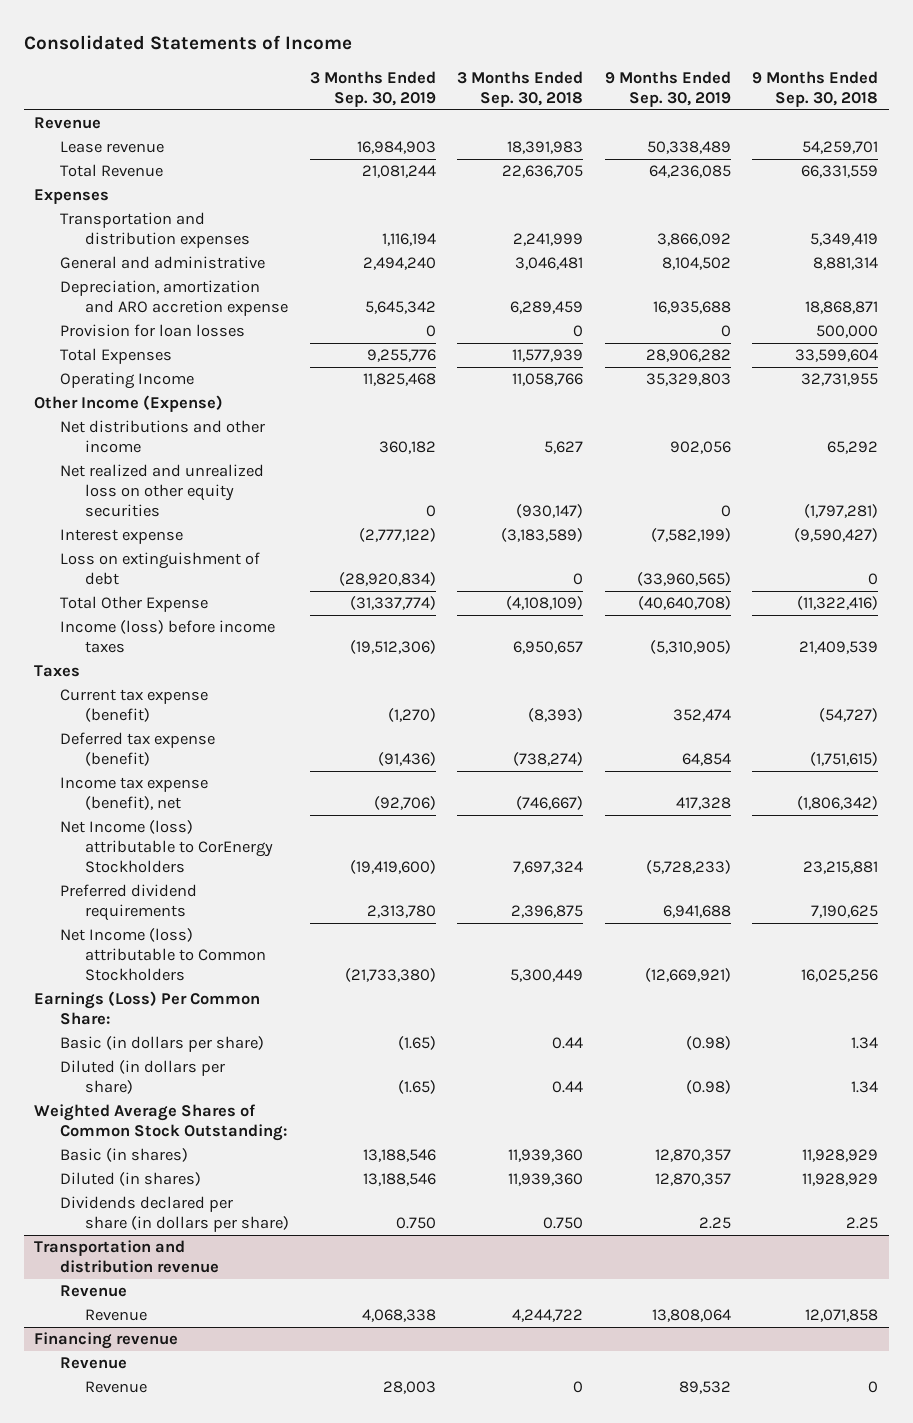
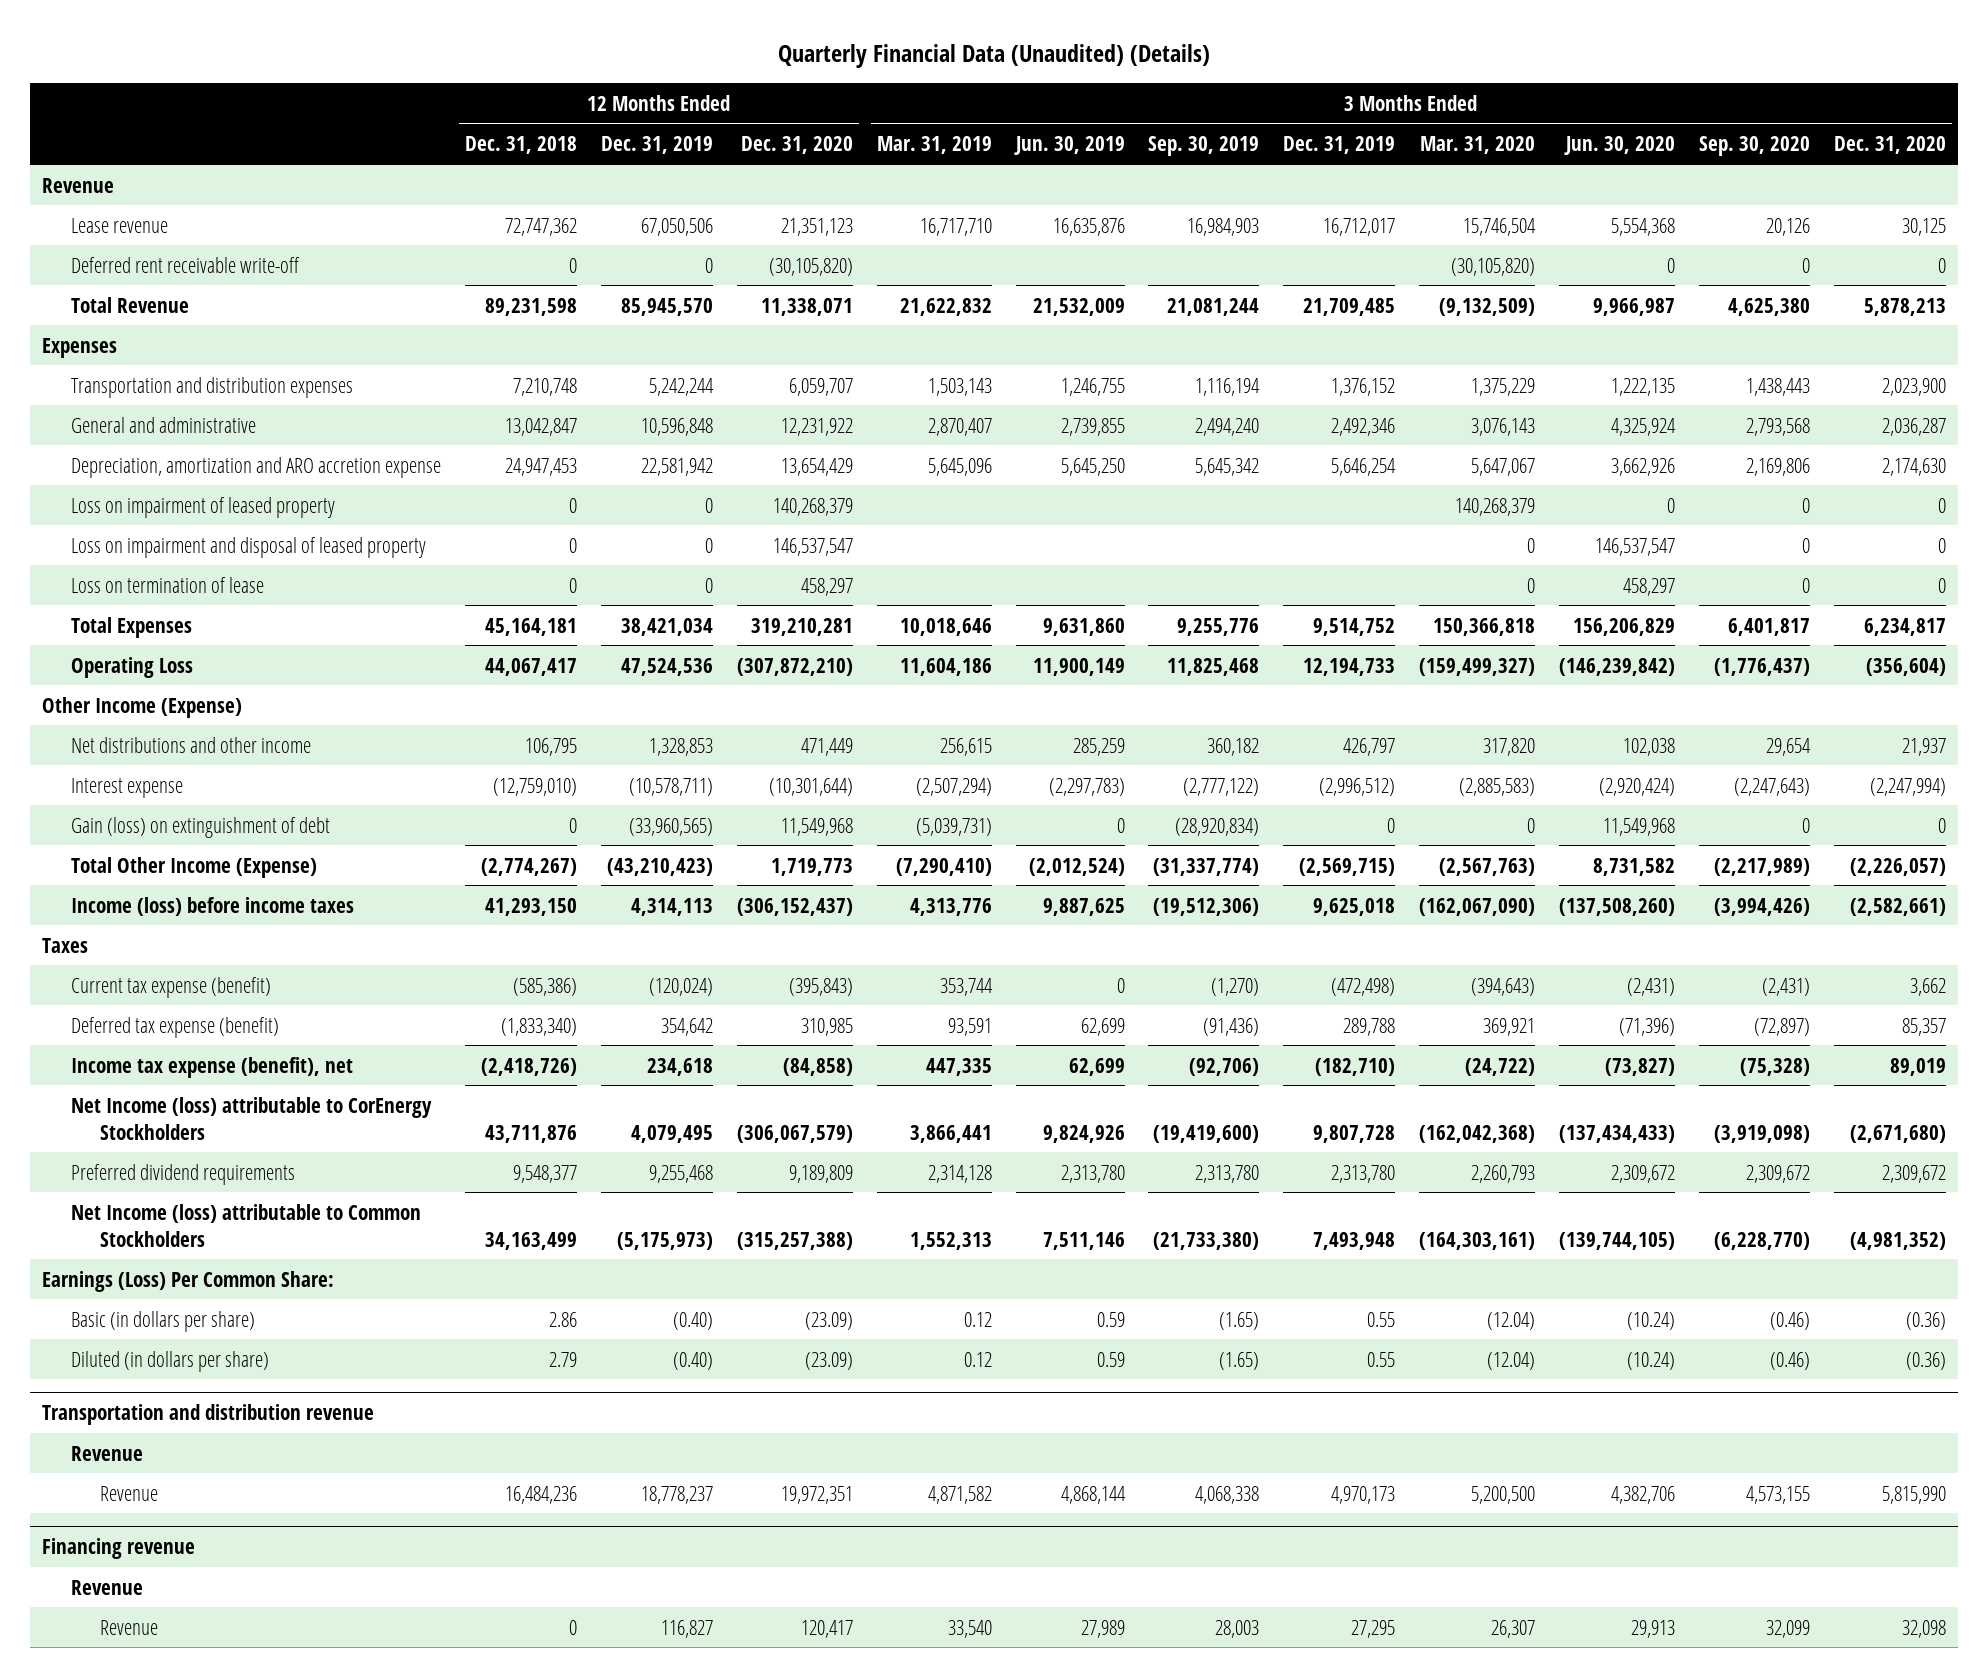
- Consolidated Statements of Income
+ Quarterly Financial Data (Unaudited) (Details)
- | 3 Months Ended Sep. 30, 2019 | 3 Months Ended Sep. 30, 2018 | 9 Months Ended Sep. 30, 2019 | 9 Months Ended Sep. 30, 2018
+ | 12 Months Ended Dec. 31, 2018 | 12 Months Ended Dec. 31, 2019 | 12 Months Ended Dec. 31, 2020 | 3 Months Ended Mar. 31, 2019 | 3 Months Ended Jun. 30, 2019 | 3 Months Ended Sep. 30, 2019 | 3 Months Ended Dec. 31, 2019 | 3 Months Ended Mar. 31, 2020 | 3 Months Ended Jun. 30, 2020 | 3 Months Ended Sep. 30, 2020 | 3 Months Ended Dec. 31, 2020
+ Deferred rent receivable write-off | 0 | 0 | (30,105,820) | | | | | (30,105,820) | 0 | 0 | 0
- Provision for loan losses | 0 | 0 | 0 | 500,000
+ Loss on impairment of leased property | 0 | 0 | 140,268,379 | | | | | 140,268,379 | 0 | 0 | 0
+ Loss on impairment and disposal of leased property | 0 | 0 | 146,537,547 | | | | | 0 | 146,537,547 | 0 | 0
+ Loss on termination of lease | 0 | 0 | 458,297 | | | | | 0 | 458,297 | 0 | 0
- Operating Income | 11,825,468 | 11,058,766 | 35,329,803 | 32,731,955
+ Operating Loss | 44,067,417 | 47,524,536 | (307,872,210) | 11,604,186 | 11,900,149 | 11,825,468 | 12,194,733 | (159,499,327) | (146,239,842) | (1,776,437) | (356,604)
- Net realized and unrealized loss on other equity securities | 0 | (930,147) | 0 | (1,797,281)
- Loss on extinguishment of debt | (28,920,834) | 0 | (33,960,565) | 0
- Total Other Expense | (31,337,774) | (4,108,109) | (40,640,708) | (11,322,416)
+ Gain (loss) on extinguishment of debt | 0 | (33,960,565) | 11,549,968 | (5,039,731) | 0 | (28,920,834) | 0 | 0 | 11,549,968 | 0 | 0
+ Total Other Income (Expense) | (2,774,267) | (43,210,423) | 1,719,773 | (7,290,410) | (2,012,524) | (31,337,774) | (2,569,715) | (2,567,763) | 8,731,582 | (2,217,989) | (2,226,057)
- Weighted Average Shares of Common Stock Outstanding:
- Basic (in shares) | 13,188,546 | 11,939,360 | 12,870,357 | 11,928,929
- Diluted (in shares) | 13,188,546 | 11,939,360 | 12,870,357 | 11,928,929
- Dividends declared per share (in dollars per share) | 0.750 | 0.750 | 2.25 | 2.25

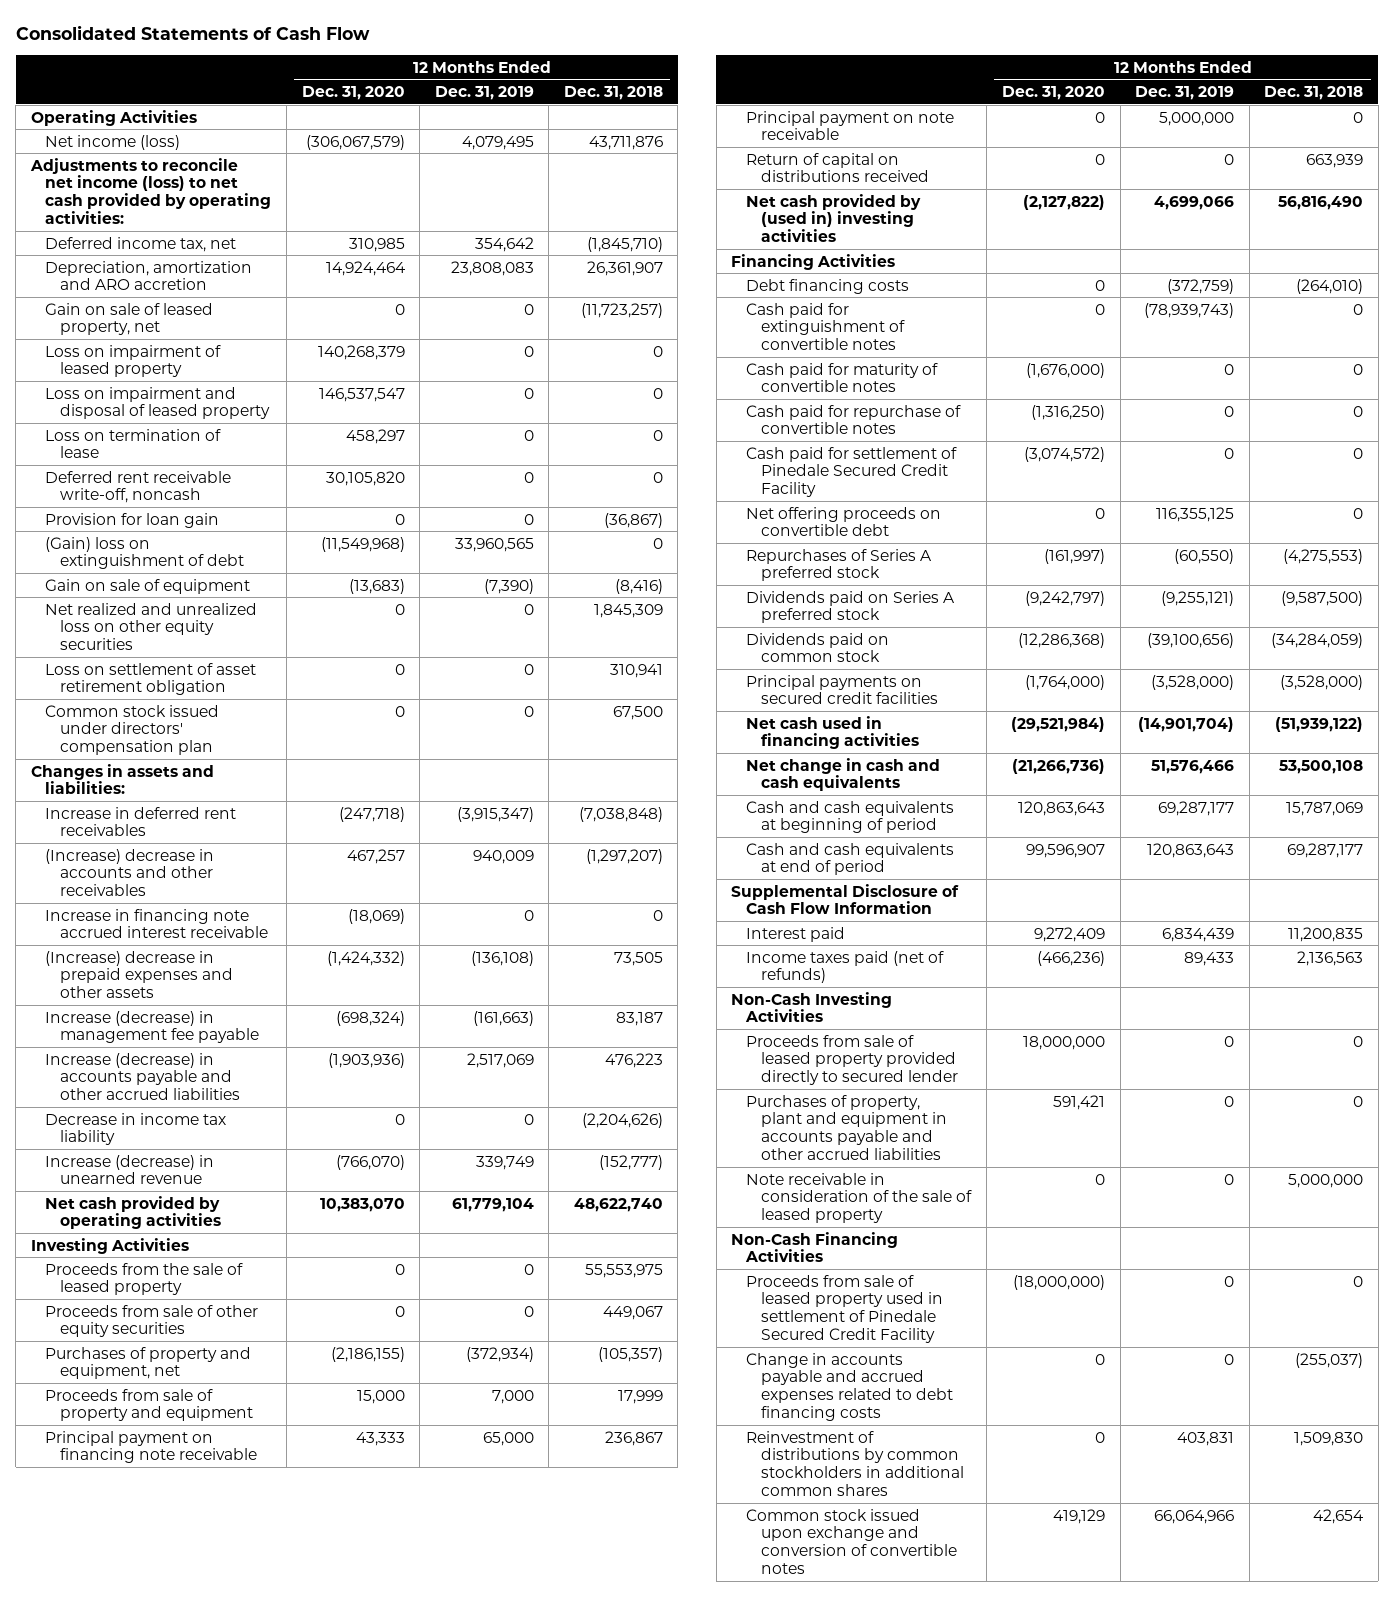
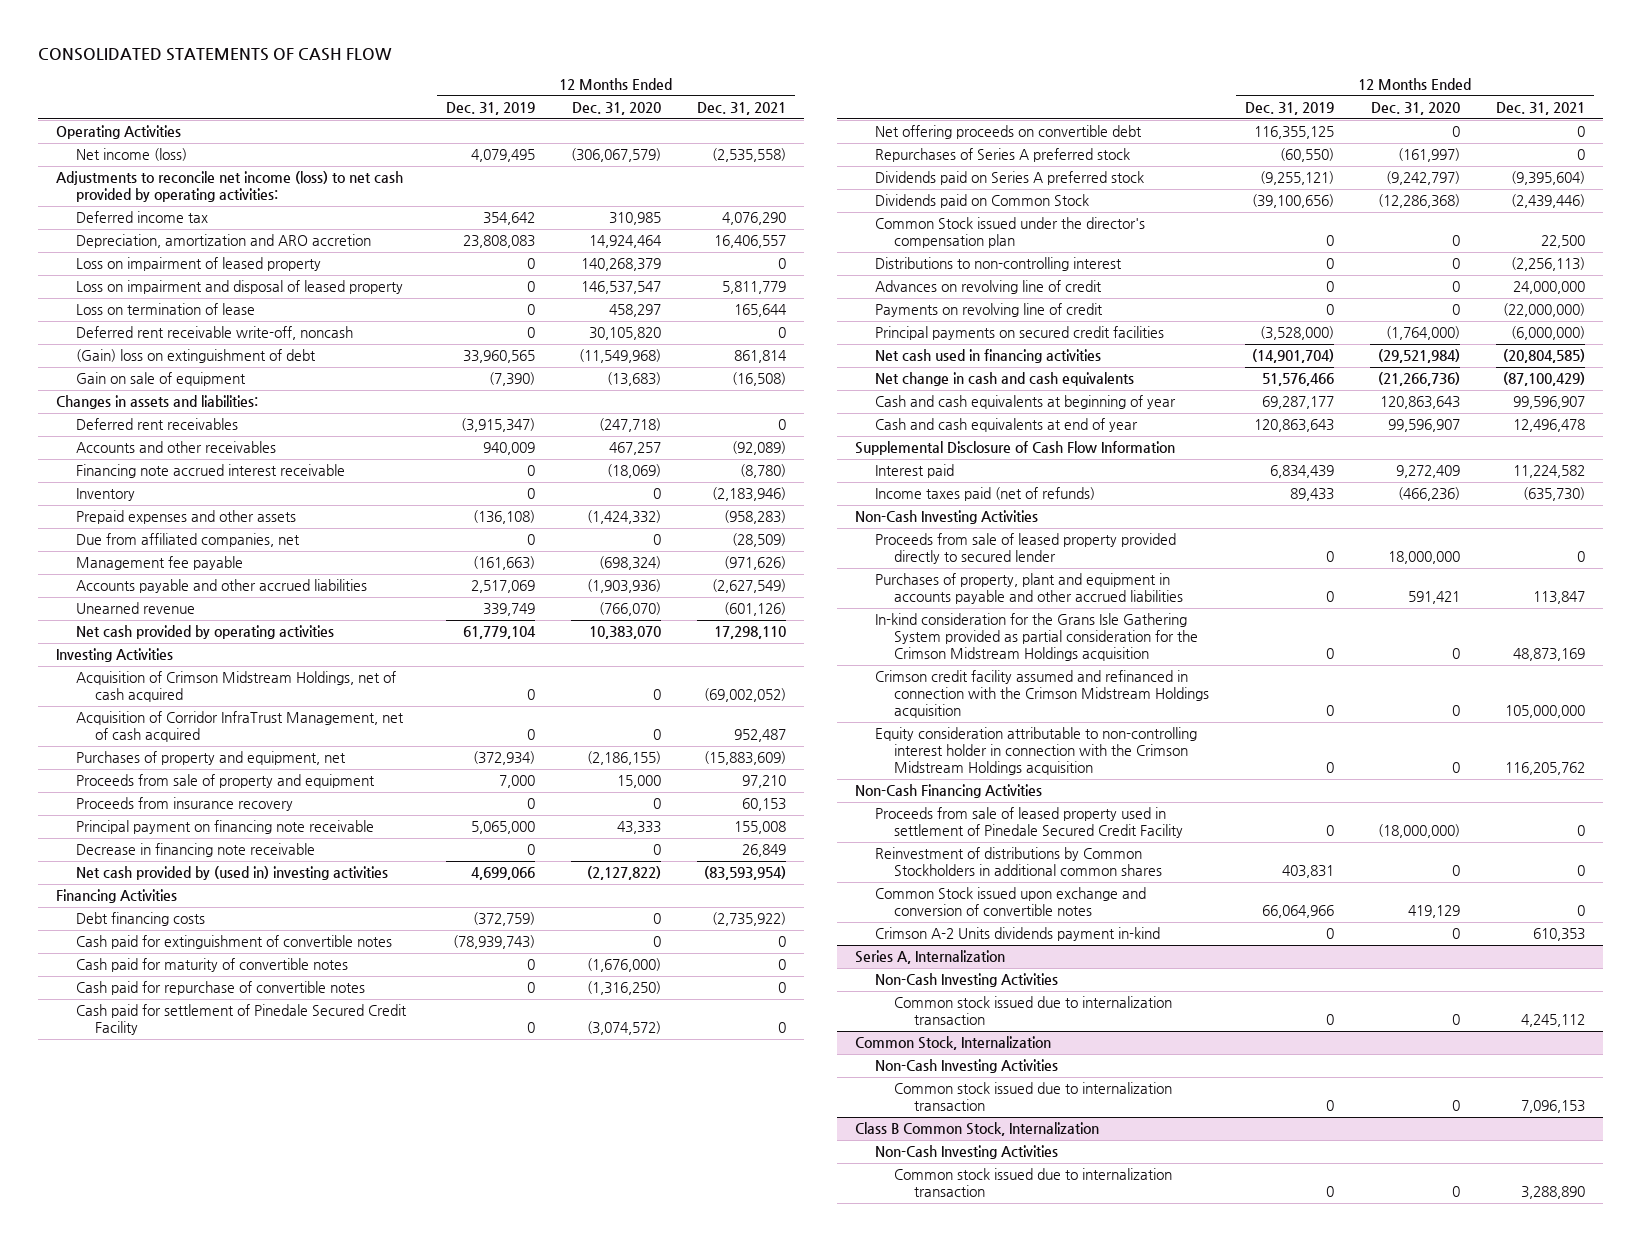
- Consolidated Statements of Cash Flow
+ CONSOLIDATED STATEMENTS OF CASH FLOW
- | 12 Months Ended Dec. 31, 2020 | 12 Months Ended Dec. 31, 2019 | 12 Months Ended Dec. 31, 2018
+ | 12 Months Ended Dec. 31, 2019 | 12 Months Ended Dec. 31, 2020 | 12 Months Ended Dec. 31, 2021
- Deferred income tax, net | 310,985 | 354,642 | (1,845,710)
+ Deferred income tax | 354,642 | 310,985 | 4,076,290
- Gain on sale of leased property, net | 0 | 0 | (11,723,257)
- Provision for loan gain | 0 | 0 | (36,867)
- Net realized and unrealized loss on other equity securities | 0 | 0 | 1,845,309
- Loss on settlement of asset retirement obligation | 0 | 0 | 310,941
- Common stock issued under directors' compensation plan | 0 | 0 | 67,500
- Increase in deferred rent receivables | (247,718) | (3,915,347) | (7,038,848)
- (Increase) decrease in accounts and other receivables | 467,257 | 940,009 | (1,297,207)
- Increase in financing note accrued interest receivable | (18,069) | 0 | 0
- (Increase) decrease in prepaid expenses and other assets | (1,424,332) | (136,108) | 73,505
- Increase (decrease) in management fee payable | (698,324) | (161,663) | 83,187
- Increase (decrease) in accounts payable and other accrued liabilities | (1,903,936) | 2,517,069 | 476,223
- Decrease in income tax liability | 0 | 0 | (2,204,626)
- Increase (decrease) in unearned revenue | (766,070) | 339,749 | (152,777)
+ Deferred rent receivables | (3,915,347) | (247,718) | 0
+ Accounts and other receivables | 940,009 | 467,257 | (92,089)
+ Financing note accrued interest receivable | 0 | (18,069) | (8,780)
+ Inventory | 0 | 0 | (2,183,946)
+ Prepaid expenses and other assets | (136,108) | (1,424,332) | (958,283)
+ Due from affiliated companies, net | 0 | 0 | (28,509)
+ Management fee payable | (161,663) | (698,324) | (971,626)
+ Accounts payable and other accrued liabilities | 2,517,069 | (1,903,936) | (2,627,549)
+ Unearned revenue | 339,749 | (766,070) | (601,126)
- Proceeds from the sale of leased property | 0 | 0 | 55,553,975
- Proceeds from sale of other equity securities | 0 | 0 | 449,067
+ Acquisition of Crimson Midstream Holdings, net of cash acquired | 0 | 0 | (69,002,052)
+ Acquisition of Corridor InfraTrust Management, net of cash acquired | 0 | 0 | 952,487
- Principal payment on financing note receivable | 43,333 | 65,000 | 236,867
- Principal payment on note receivable | 0 | 5,000,000 | 0
- Return of capital on distributions received | 0 | 0 | 663,939
+ Proceeds from insurance recovery | 0 | 0 | 60,153
+ Principal payment on financing note receivable | 5,065,000 | 43,333 | 155,008
+ Decrease in financing note receivable | 0 | 0 | 26,849
- Dividends paid on common stock | (12,286,368) | (39,100,656) | (34,284,059)
+ Dividends paid on Common Stock | (39,100,656) | (12,286,368) | (2,439,446)
+ Common Stock issued under the director's compensation plan | 0 | 0 | 22,500
+ Distributions to non-controlling interest | 0 | 0 | (2,256,113)
+ Advances on revolving line of credit | 0 | 0 | 24,000,000
+ Payments on revolving line of credit | 0 | 0 | (22,000,000)
- Cash and cash equivalents at beginning of period | 120,863,643 | 69,287,177 | 15,787,069
- Cash and cash equivalents at end of period | 99,596,907 | 120,863,643 | 69,287,177
+ Cash and cash equivalents at beginning of year | 69,287,177 | 120,863,643 | 99,596,907
+ Cash and cash equivalents at end of year | 120,863,643 | 99,596,907 | 12,496,478
- Note receivable in consideration of the sale of leased property | 0 | 0 | 5,000,000
+ In-kind consideration for the Grans Isle Gathering System provided as partial consideration for the Crimson Midstream Holdings acquisition | 0 | 0 | 48,873,169
+ Crimson credit facility assumed and refinanced in connection with the Crimson Midstream Holdings acquisition | 0 | 0 | 105,000,000
+ Equity consideration attributable to non-controlling interest holder in connection with the Crimson Midstream Holdings acquisition | 0 | 0 | 116,205,762
- Change in accounts payable and accrued expenses related to debt financing costs | 0 | 0 | (255,037)
- Reinvestment of distributions by common stockholders in additional common shares | 0 | 403,831 | 1,509,830
- Common stock issued upon exchange and conversion of convertible notes | 419,129 | 66,064,966 | 42,654
+ Reinvestment of distributions by Common Stockholders in additional common shares | 403,831 | 0 | 0
+ Common Stock issued upon exchange and conversion of convertible notes | 66,064,966 | 419,129 | 0
+ Crimson A-2 Units dividends payment in-kind | 0 | 0 | 610,353
+ Series A, Internalization
+ Non-Cash Investing Activities
+ Common stock issued due to internalization transaction | 0 | 0 | 4,245,112
+ Common Stock, Internalization
+ Non-Cash Investing Activities
+ Common stock issued due to internalization transaction | 0 | 0 | 7,096,153
+ Class B Common Stock, Internalization
+ Non-Cash Investing Activities
+ Common stock issued due to internalization transaction | 0 | 0 | 3,288,890

